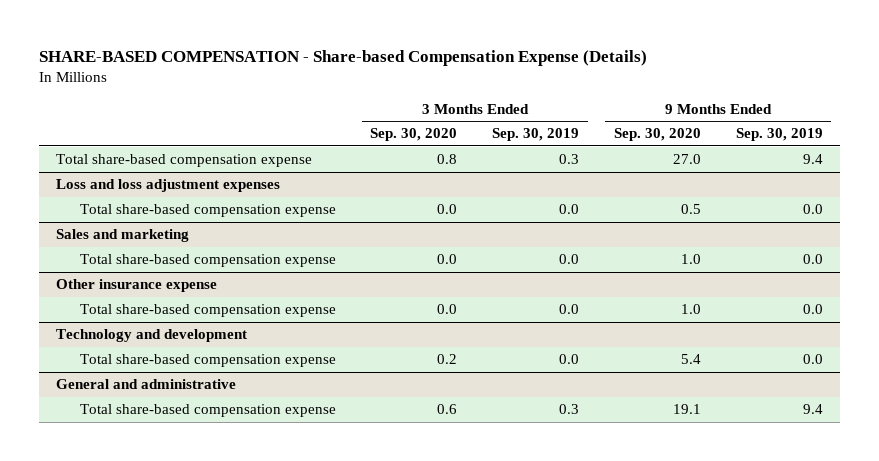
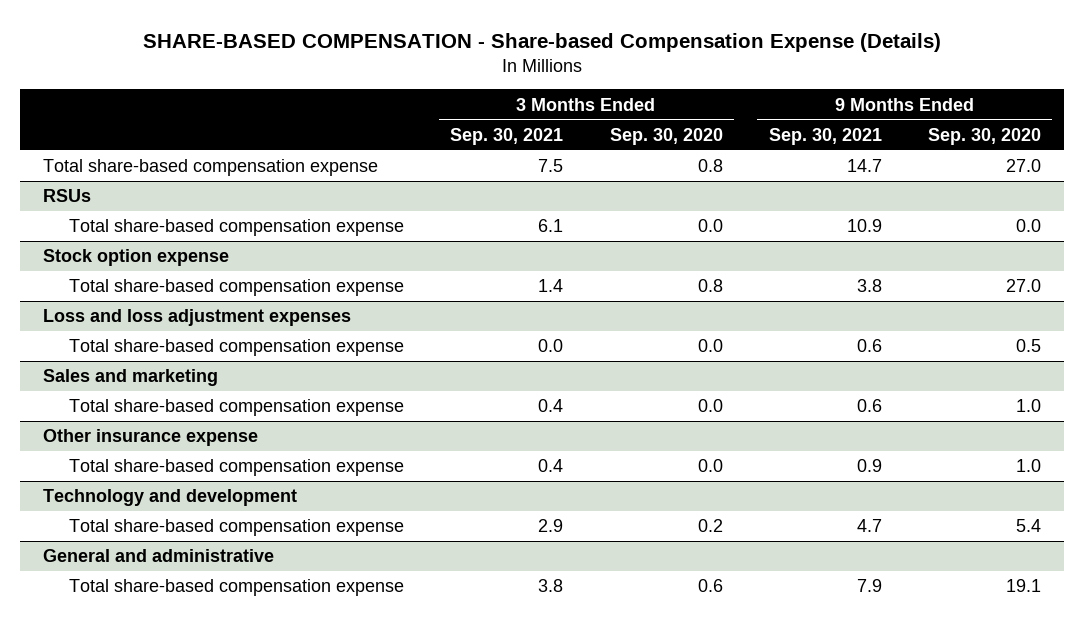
- | 3 Months Ended Sep. 30, 2020 | 3 Months Ended Sep. 30, 2019 | 9 Months Ended Sep. 30, 2020 | 9 Months Ended Sep. 30, 2019
+ | 3 Months Ended Sep. 30, 2021 | 3 Months Ended Sep. 30, 2020 | 9 Months Ended Sep. 30, 2021 | 9 Months Ended Sep. 30, 2020
+ RSUs
+ Total share-based compensation expense | 6.1 | 0.0 | 10.9 | 0.0
+ Stock option expense
+ Total share-based compensation expense | 1.4 | 0.8 | 3.8 | 27.0

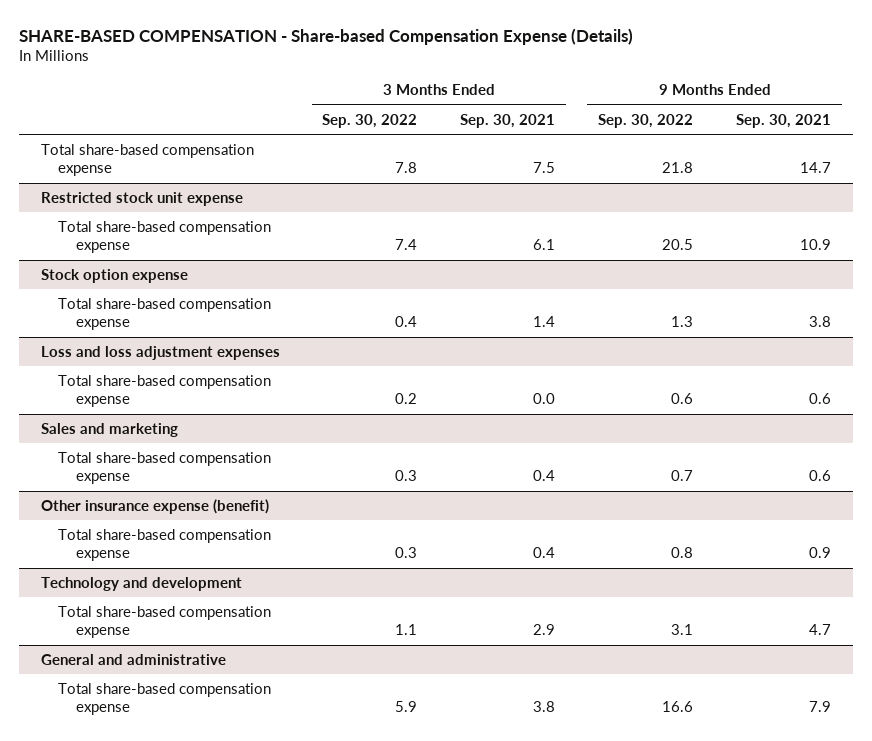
- | 3 Months Ended Sep. 30, 2021 | 3 Months Ended Sep. 30, 2020 | 9 Months Ended Sep. 30, 2021 | 9 Months Ended Sep. 30, 2020
+ | 3 Months Ended Sep. 30, 2022 | 3 Months Ended Sep. 30, 2021 | 9 Months Ended Sep. 30, 2022 | 9 Months Ended Sep. 30, 2021
- RSUs
+ Restricted stock unit expense
- Other insurance expense
+ Other insurance expense (benefit)

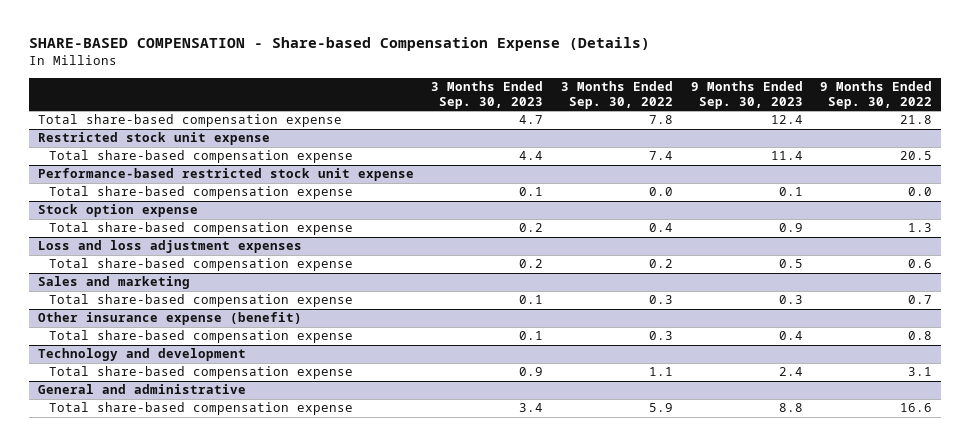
- | 3 Months Ended Sep. 30, 2022 | 3 Months Ended Sep. 30, 2021 | 9 Months Ended Sep. 30, 2022 | 9 Months Ended Sep. 30, 2021
+ | 3 Months Ended Sep. 30, 2023 | 3 Months Ended Sep. 30, 2022 | 9 Months Ended Sep. 30, 2023 | 9 Months Ended Sep. 30, 2022
+ Performance-based restricted stock unit expense
+ Total share-based compensation expense | 0.1 | 0.0 | 0.1 | 0.0

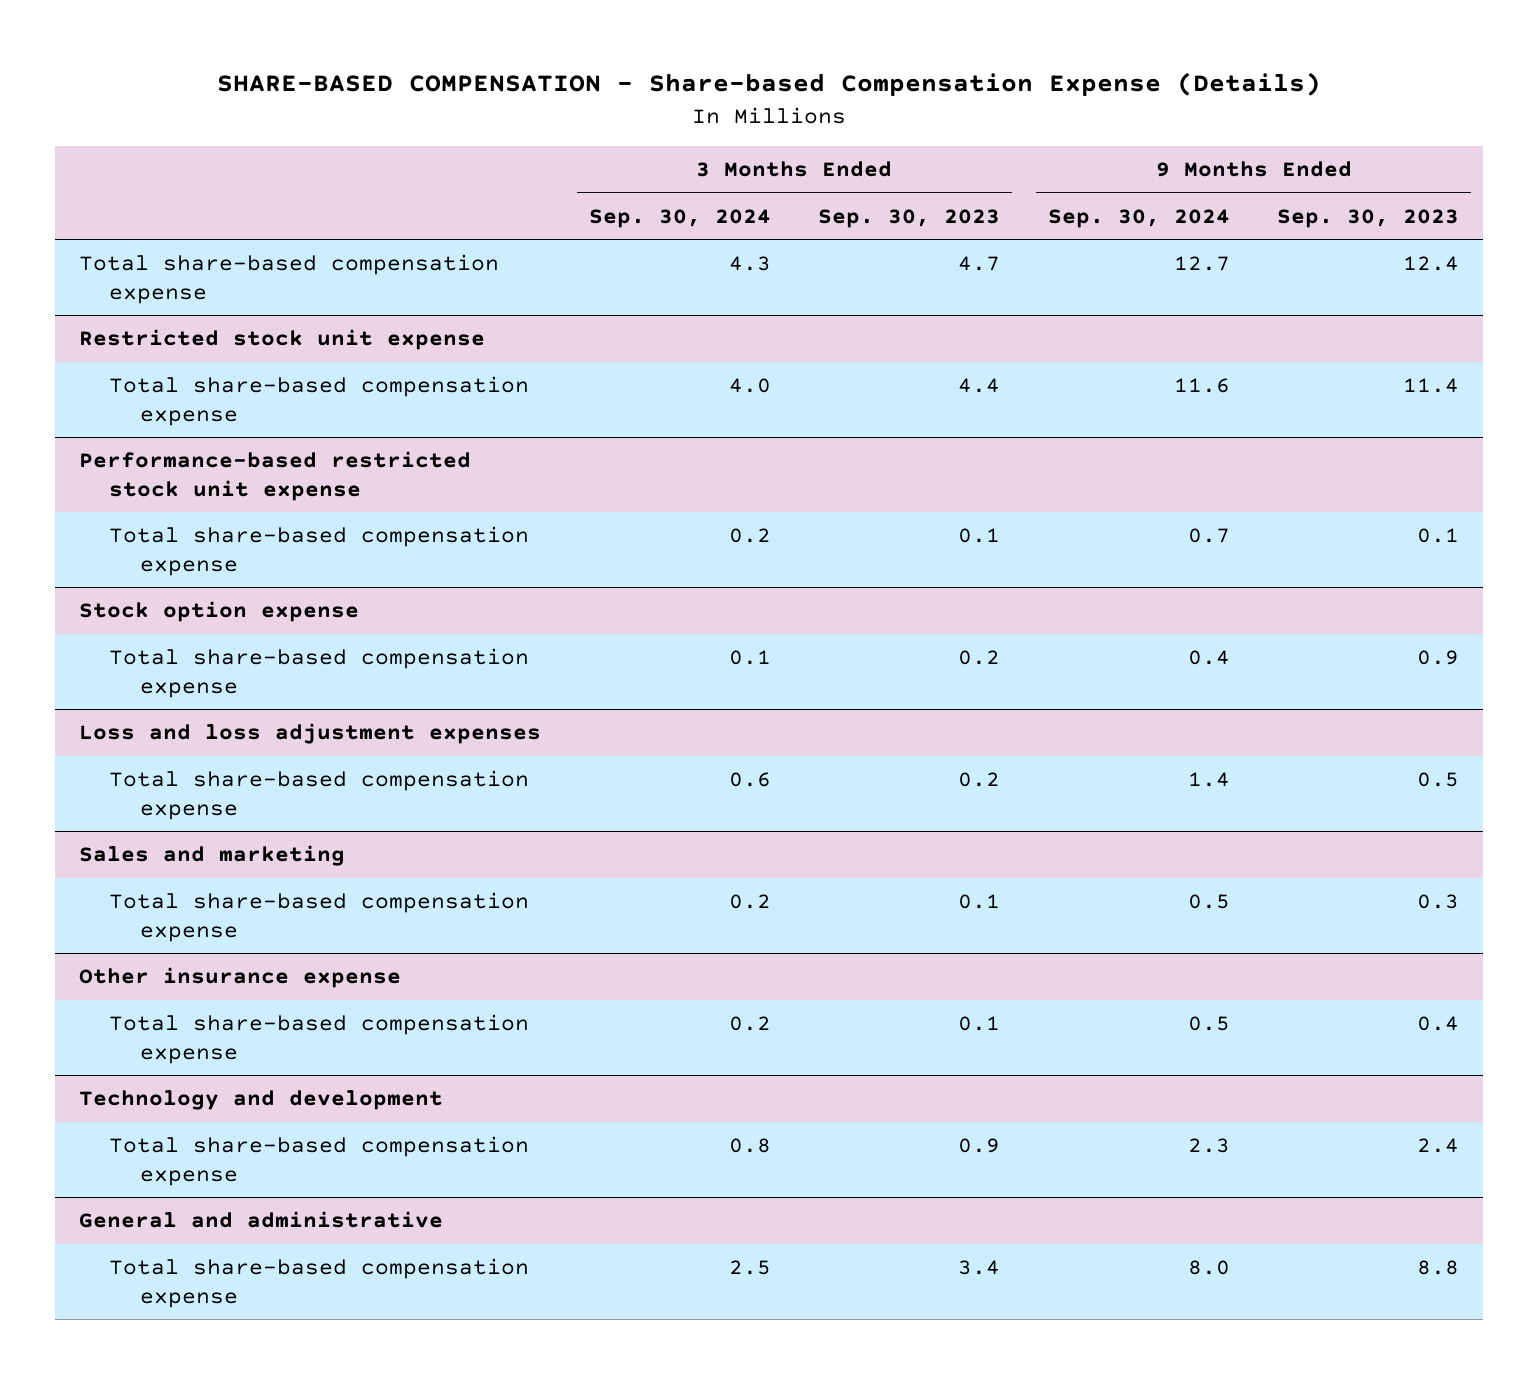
- | 3 Months Ended Sep. 30, 2023 | 3 Months Ended Sep. 30, 2022 | 9 Months Ended Sep. 30, 2023 | 9 Months Ended Sep. 30, 2022
+ | 3 Months Ended Sep. 30, 2024 | 3 Months Ended Sep. 30, 2023 | 9 Months Ended Sep. 30, 2024 | 9 Months Ended Sep. 30, 2023
- Other insurance expense (benefit)
+ Other insurance expense

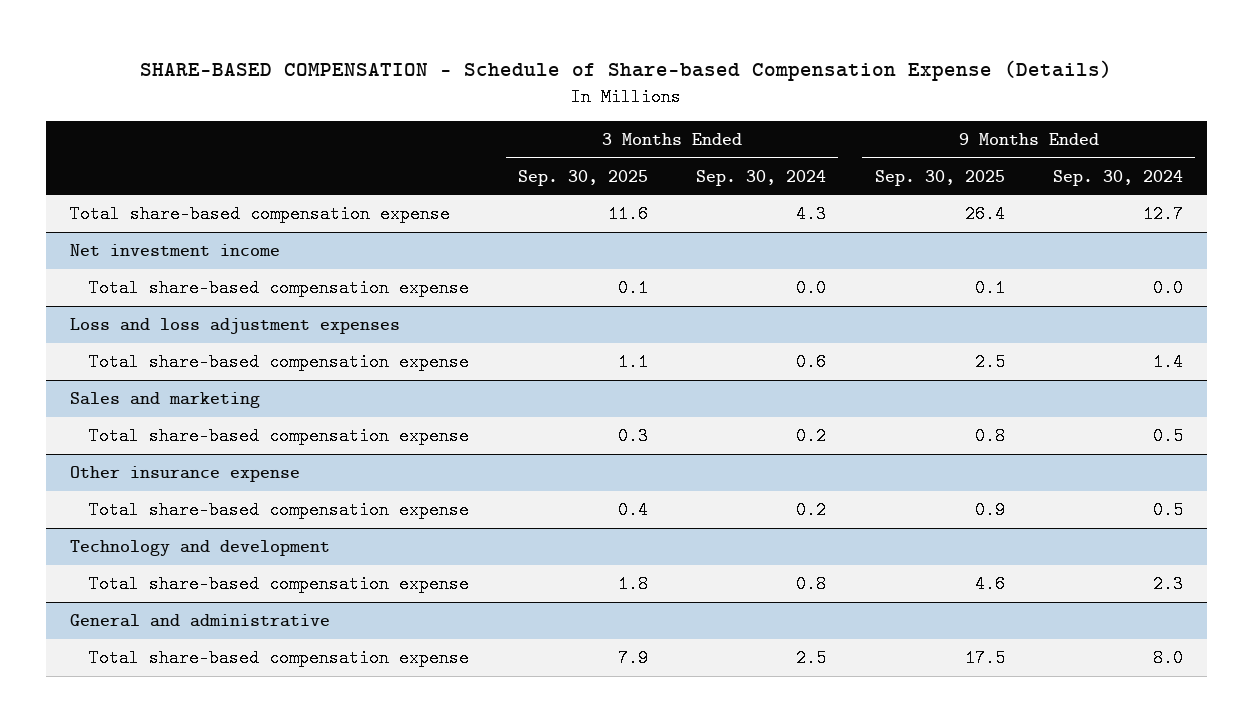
- SHARE-BASED COMPENSATION - Share-based Compensation Expense (Details)
+ SHARE-BASED COMPENSATION - Schedule of Share-based Compensation Expense (Details)
- | 3 Months Ended Sep. 30, 2024 | 3 Months Ended Sep. 30, 2023 | 9 Months Ended Sep. 30, 2024 | 9 Months Ended Sep. 30, 2023
+ | 3 Months Ended Sep. 30, 2025 | 3 Months Ended Sep. 30, 2024 | 9 Months Ended Sep. 30, 2025 | 9 Months Ended Sep. 30, 2024
- Restricted stock unit expense
- Total share-based compensation expense | 4.0 | 4.4 | 11.6 | 11.4
- Performance-based restricted stock unit expense
- Total share-based compensation expense | 0.2 | 0.1 | 0.7 | 0.1
- Stock option expense
- Total share-based compensation expense | 0.1 | 0.2 | 0.4 | 0.9
+ Net investment income
+ Total share-based compensation expense | 0.1 | 0.0 | 0.1 | 0.0

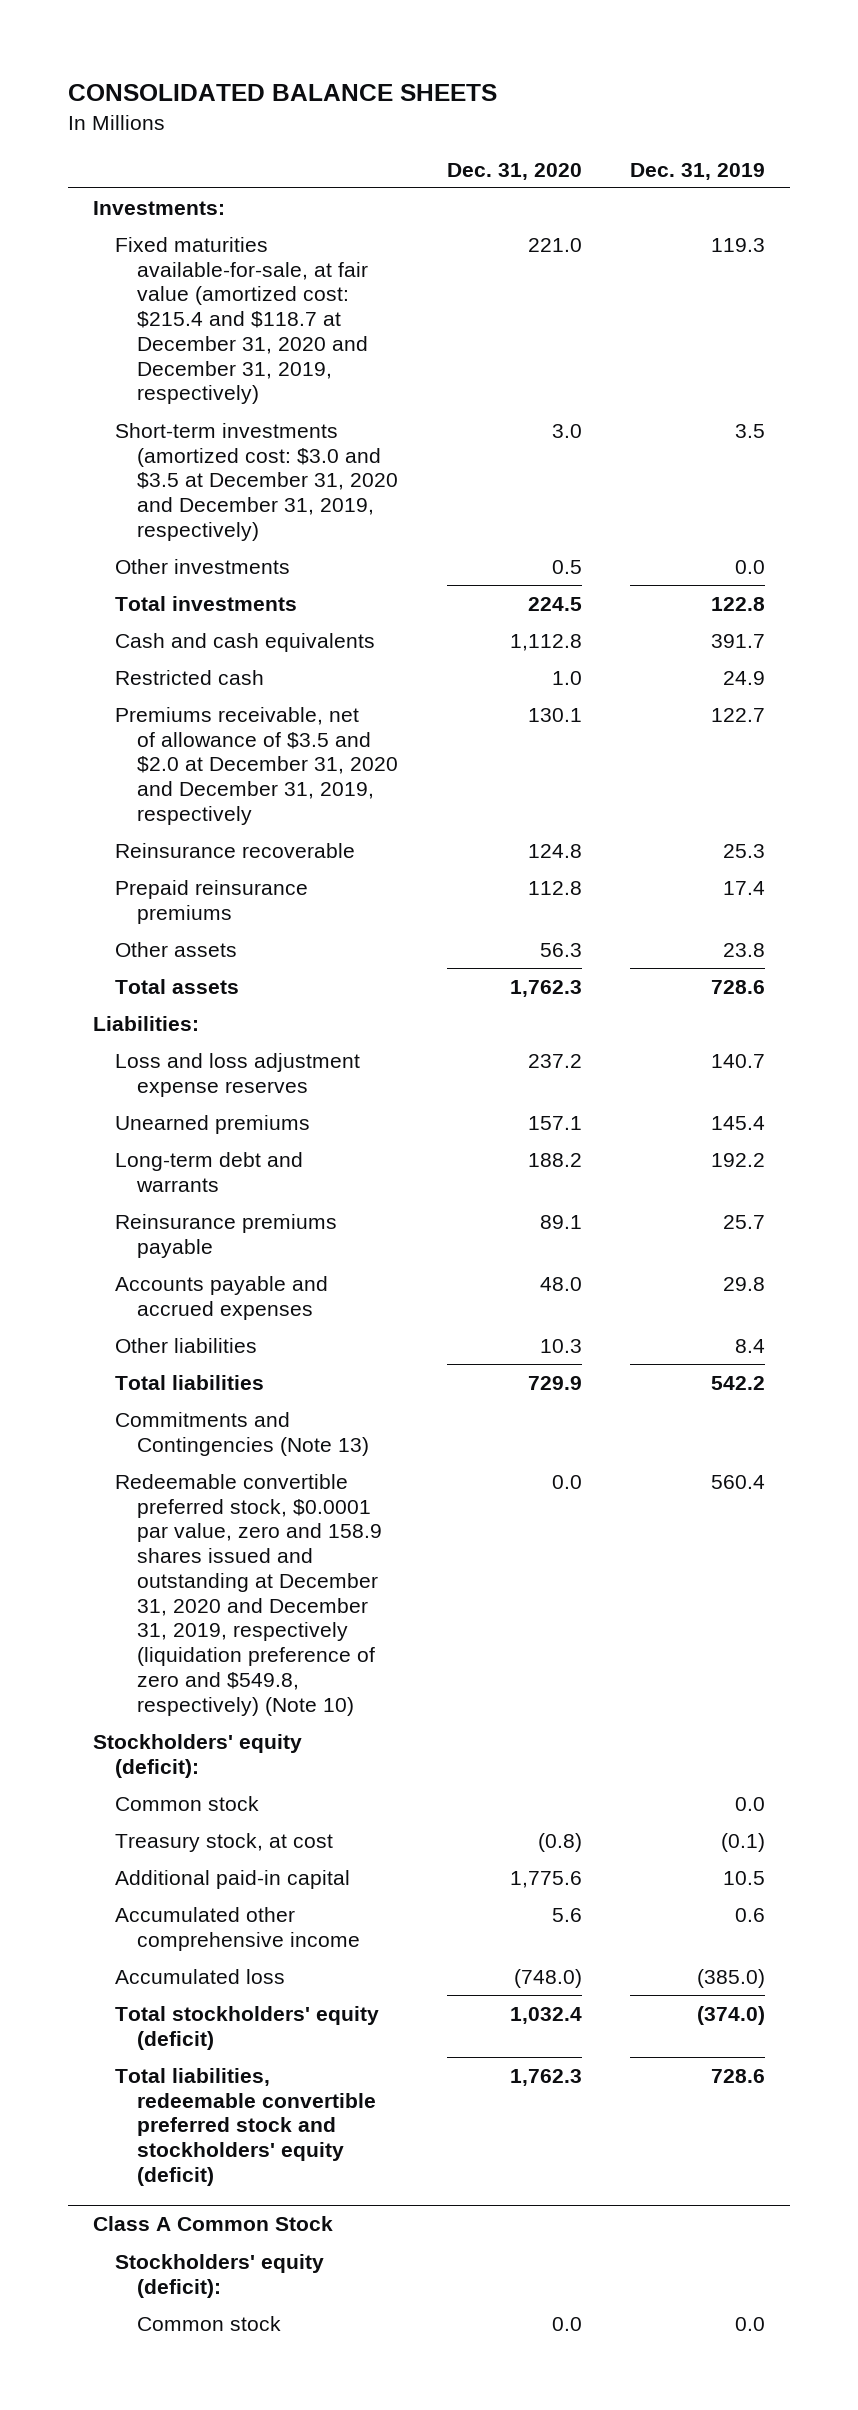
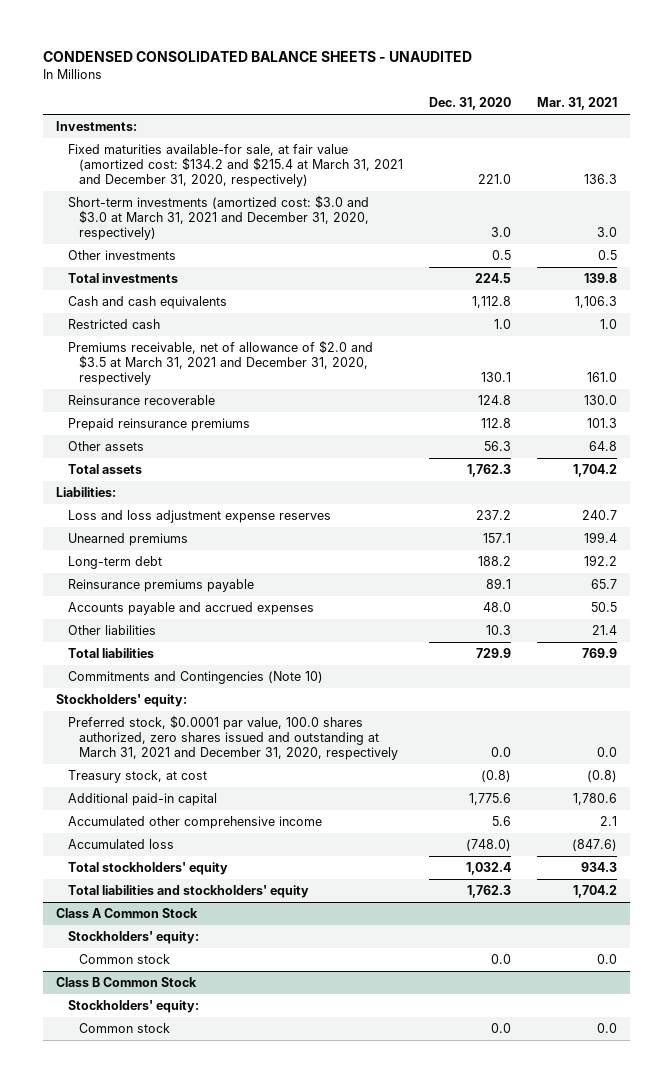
- CONSOLIDATED BALANCE SHEETS
+ CONDENSED CONSOLIDATED BALANCE SHEETS - UNAUDITED
- | Dec. 31, 2020 | Dec. 31, 2019
+ | Dec. 31, 2020 | Mar. 31, 2021
- Fixed maturities available-for-sale, at fair value (amortized cost: $215.4 and $118.7 at December 31, 2020 and December 31, 2019, respectively) | 221.0 | 119.3
- Short-term investments (amortized cost: $3.0 and $3.5 at December 31, 2020 and December 31, 2019, respectively) | 3.0 | 3.5
+ Fixed maturities available-for sale, at fair value (amortized cost: $134.2 and $215.4 at March 31, 2021 and December 31, 2020, respectively) | 221.0 | 136.3
+ Short-term investments (amortized cost: $3.0 and $3.0 at March 31, 2021 and December 31, 2020, respectively) | 3.0 | 3.0
- Premiums receivable, net of allowance of $3.5 and $2.0 at December 31, 2020 and December 31, 2019, respectively | 130.1 | 122.7
+ Premiums receivable, net of allowance of $2.0 and $3.5 at March 31, 2021 and December 31, 2020, respectively | 130.1 | 161.0
- Long-term debt and warrants | 188.2 | 192.2
+ Long-term debt | 188.2 | 192.2
- Commitments and Contingencies (Note 13)
- Redeemable convertible preferred stock, $0.0001 par value, zero and 158.9 shares issued and outstanding at December 31, 2020 and December 31, 2019, respectively (liquidation preference of zero and $549.8, respectively) (Note 10) | 0.0 | 560.4
- Stockholders' equity (deficit):
- Common stock | | 0.0
+ Commitments and Contingencies (Note 10)
+ Stockholders' equity:
+ Preferred stock, $0.0001 par value, 100.0 shares authorized, zero shares issued and outstanding at March 31, 2021 and December 31, 2020, respectively | 0.0 | 0.0
- Total stockholders' equity (deficit) | 1,032.4 | (374.0)
- Total liabilities, redeemable convertible preferred stock and stockholders' equity (deficit) | 1,762.3 | 728.6
+ Total stockholders' equity | 1,032.4 | 934.3
+ Total liabilities and stockholders' equity | 1,762.3 | 1,704.2
@ Class A Common Stock
- Stockholders' equity (deficit):
+ Stockholders' equity:
+ Class B Common Stock
+ Stockholders' equity:
+ Common stock | 0.0 | 0.0

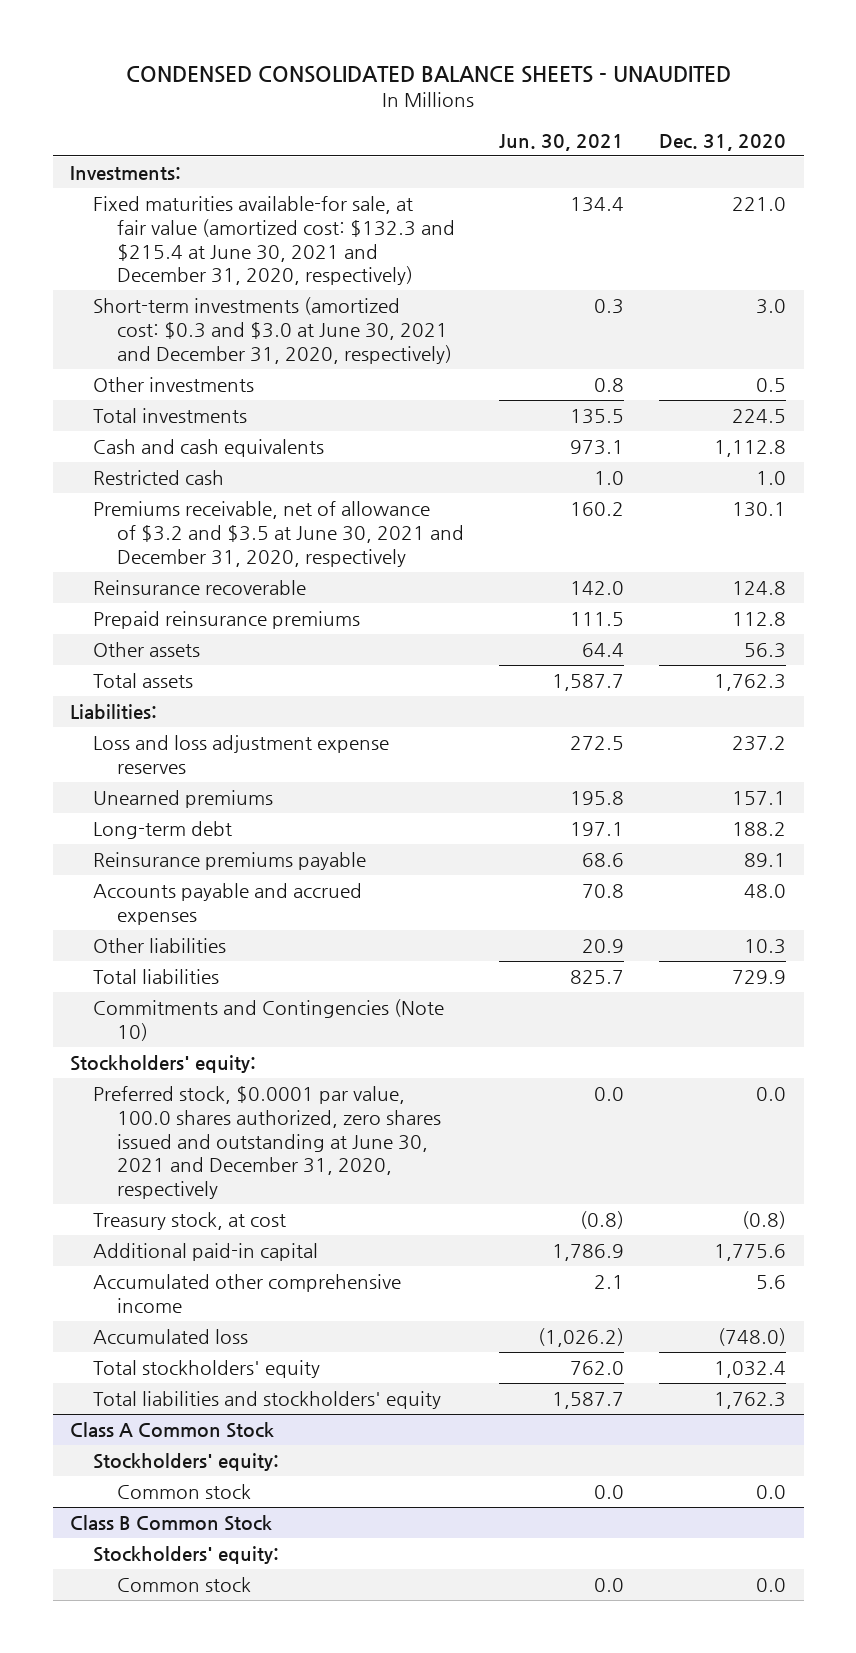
- | Dec. 31, 2020 | Mar. 31, 2021
+ | Jun. 30, 2021 | Dec. 31, 2020
- Fixed maturities available-for sale, at fair value (amortized cost: $134.2 and $215.4 at March 31, 2021 and December 31, 2020, respectively) | 221.0 | 136.3
- Short-term investments (amortized cost: $3.0 and $3.0 at March 31, 2021 and December 31, 2020, respectively) | 3.0 | 3.0
+ Fixed maturities available-for sale, at fair value (amortized cost: $132.3 and $215.4 at June 30, 2021 and December 31, 2020, respectively) | 134.4 | 221.0
+ Short-term investments (amortized cost: $0.3 and $3.0 at June 30, 2021 and December 31, 2020, respectively) | 0.3 | 3.0
- Premiums receivable, net of allowance of $2.0 and $3.5 at March 31, 2021 and December 31, 2020, respectively | 130.1 | 161.0
+ Premiums receivable, net of allowance of $3.2 and $3.5 at June 30, 2021 and December 31, 2020, respectively | 160.2 | 130.1
- Preferred stock, $0.0001 par value, 100.0 shares authorized, zero shares issued and outstanding at March 31, 2021 and December 31, 2020, respectively | 0.0 | 0.0
+ Preferred stock, $0.0001 par value, 100.0 shares authorized, zero shares issued and outstanding at June 30, 2021 and December 31, 2020, respectively | 0.0 | 0.0

